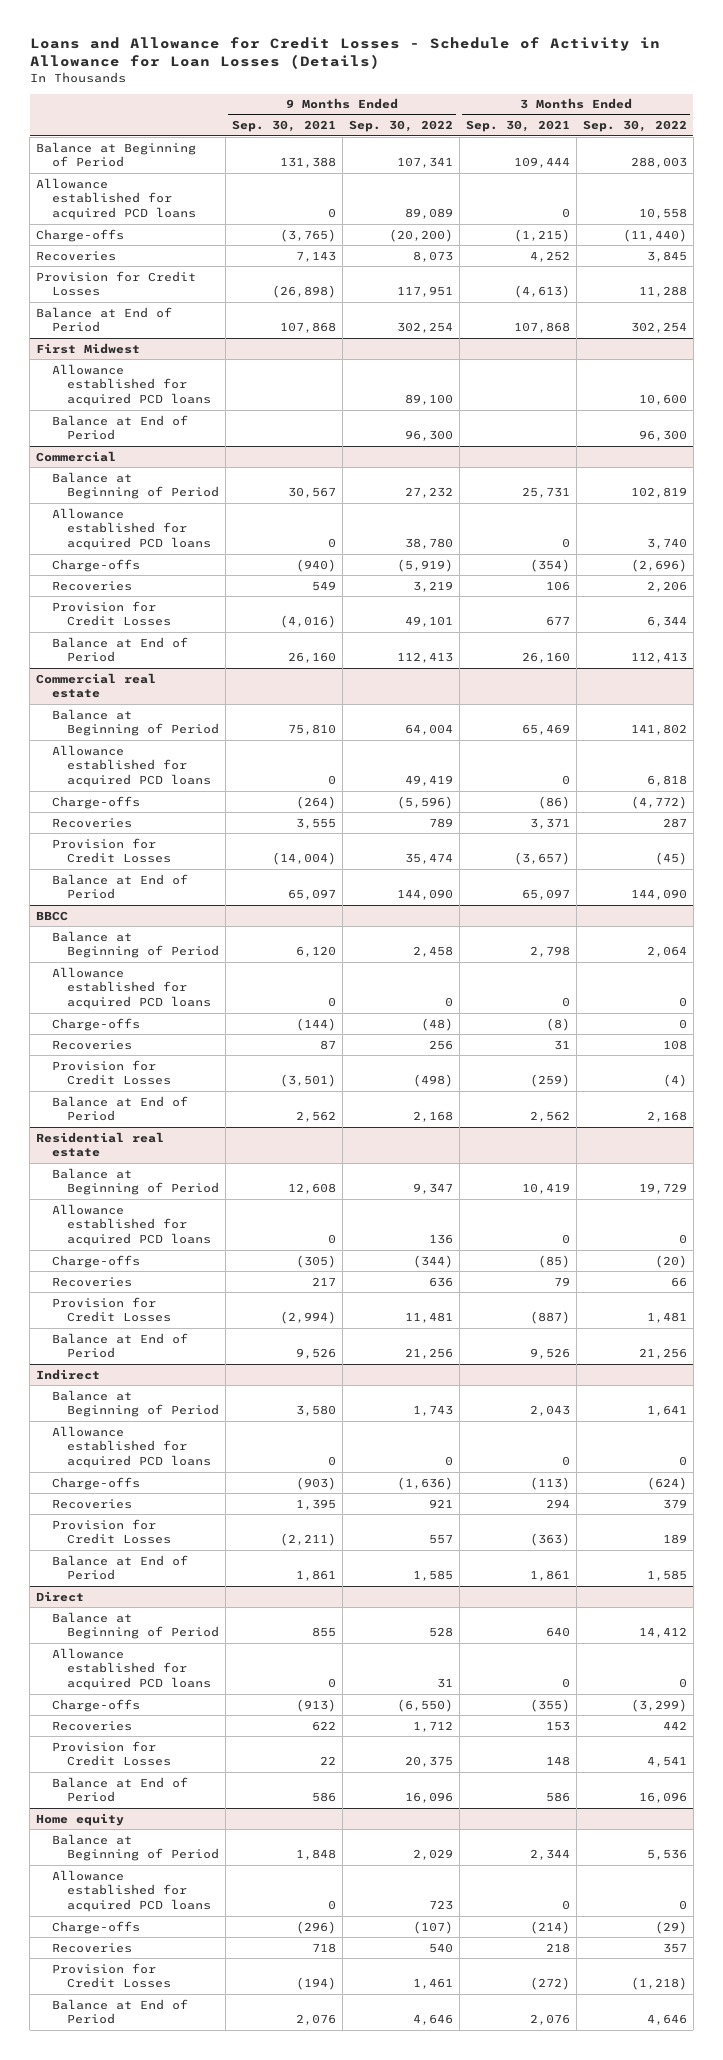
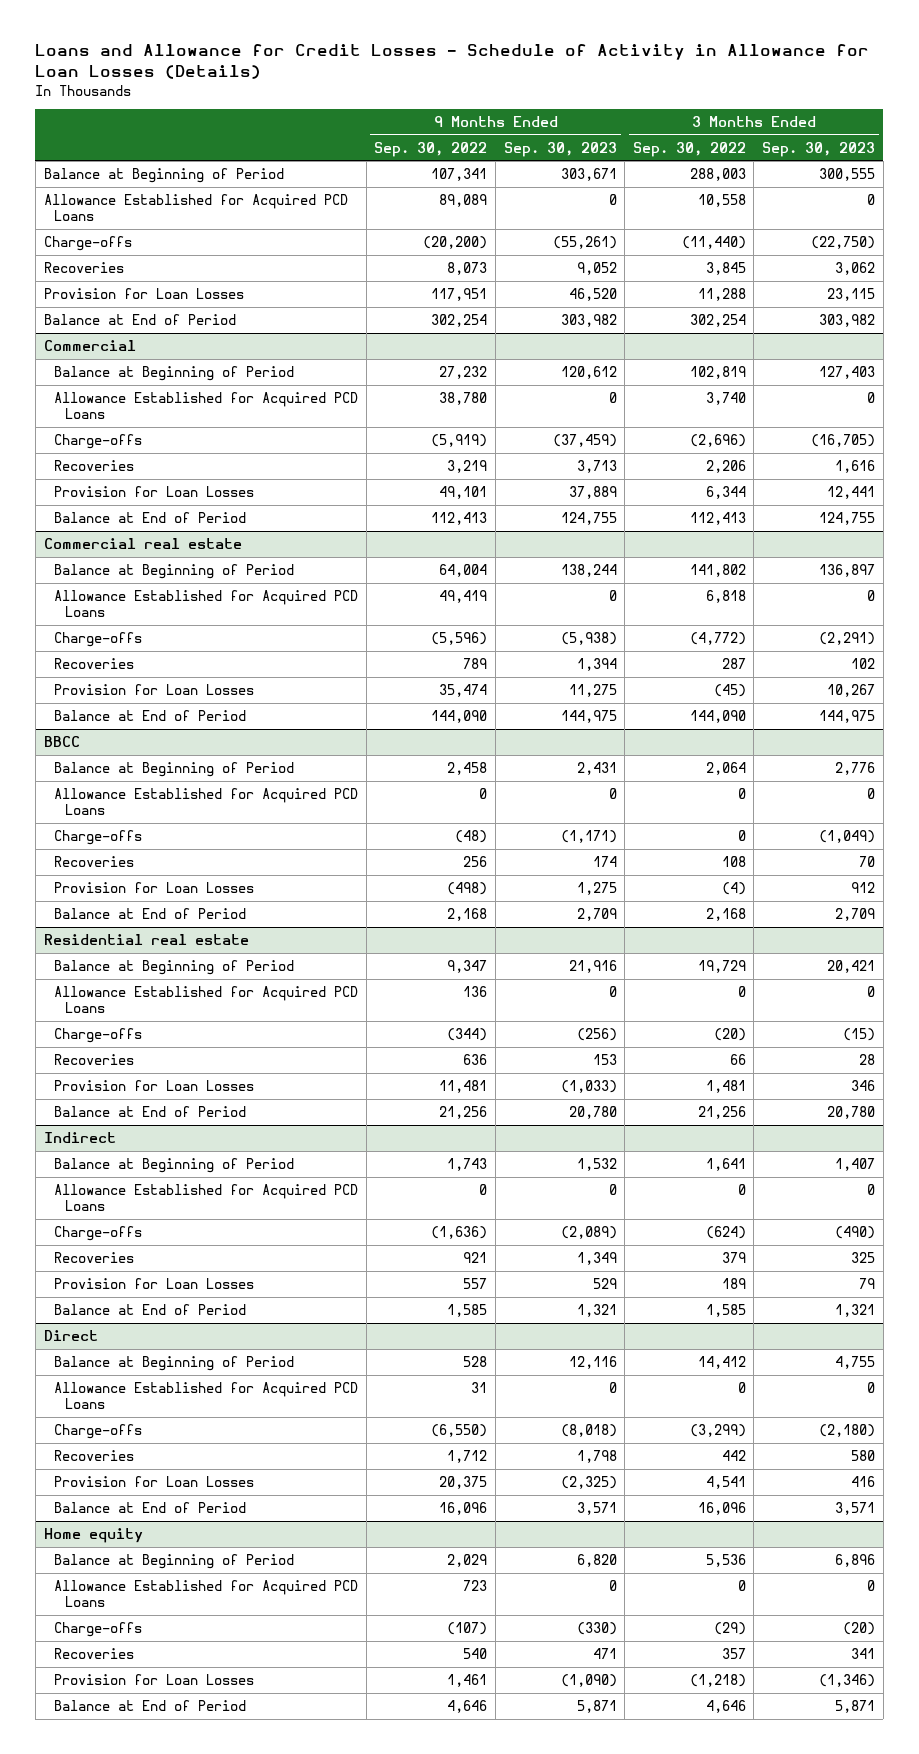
- | 9 Months Ended Sep. 30, 2021 | 9 Months Ended Sep. 30, 2022 | 3 Months Ended Sep. 30, 2021 | 3 Months Ended Sep. 30, 2022
+ | 9 Months Ended Sep. 30, 2022 | 9 Months Ended Sep. 30, 2023 | 3 Months Ended Sep. 30, 2022 | 3 Months Ended Sep. 30, 2023
- Allowance established for acquired PCD loans | 0 | 89,089 | 0 | 10,558
+ Allowance Established for Acquired PCD Loans | 89,089 | 0 | 10,558 | 0
- Provision for Credit Losses | (26,898) | 117,951 | (4,613) | 11,288
+ Provision for Loan Losses | 117,951 | 46,520 | 11,288 | 23,115
- First Midwest
- Allowance established for acquired PCD loans | | 89,100 | | 10,600
- Balance at End of Period | | 96,300 | | 96,300
@ Commercial
- Allowance established for acquired PCD loans | 0 | 38,780 | 0 | 3,740
+ Allowance Established for Acquired PCD Loans | 38,780 | 0 | 3,740 | 0
- Provision for Credit Losses | (4,016) | 49,101 | 677 | 6,344
+ Provision for Loan Losses | 49,101 | 37,889 | 6,344 | 12,441
@ Commercial real estate
- Allowance established for acquired PCD loans | 0 | 49,419 | 0 | 6,818
+ Allowance Established for Acquired PCD Loans | 49,419 | 0 | 6,818 | 0
- Provision for Credit Losses | (14,004) | 35,474 | (3,657) | (45)
+ Provision for Loan Losses | 35,474 | 11,275 | (45) | 10,267
@ BBCC
- Allowance established for acquired PCD loans | 0 | 0 | 0 | 0
+ Allowance Established for Acquired PCD Loans | 0 | 0 | 0 | 0
- Provision for Credit Losses | (3,501) | (498) | (259) | (4)
+ Provision for Loan Losses | (498) | 1,275 | (4) | 912
@ Residential real estate
- Allowance established for acquired PCD loans | 0 | 136 | 0 | 0
+ Allowance Established for Acquired PCD Loans | 136 | 0 | 0 | 0
- Provision for Credit Losses | (2,994) | 11,481 | (887) | 1,481
+ Provision for Loan Losses | 11,481 | (1,033) | 1,481 | 346
@ Indirect
- Allowance established for acquired PCD loans | 0 | 0 | 0 | 0
+ Allowance Established for Acquired PCD Loans | 0 | 0 | 0 | 0
- Provision for Credit Losses | (2,211) | 557 | (363) | 189
+ Provision for Loan Losses | 557 | 529 | 189 | 79
@ Direct
- Allowance established for acquired PCD loans | 0 | 31 | 0 | 0
+ Allowance Established for Acquired PCD Loans | 31 | 0 | 0 | 0
- Provision for Credit Losses | 22 | 20,375 | 148 | 4,541
+ Provision for Loan Losses | 20,375 | (2,325) | 4,541 | 416
@ Home equity
- Allowance established for acquired PCD loans | 0 | 723 | 0 | 0
+ Allowance Established for Acquired PCD Loans | 723 | 0 | 0 | 0
- Provision for Credit Losses | (194) | 1,461 | (272) | (1,218)
+ Provision for Loan Losses | 1,461 | (1,090) | (1,218) | (1,346)

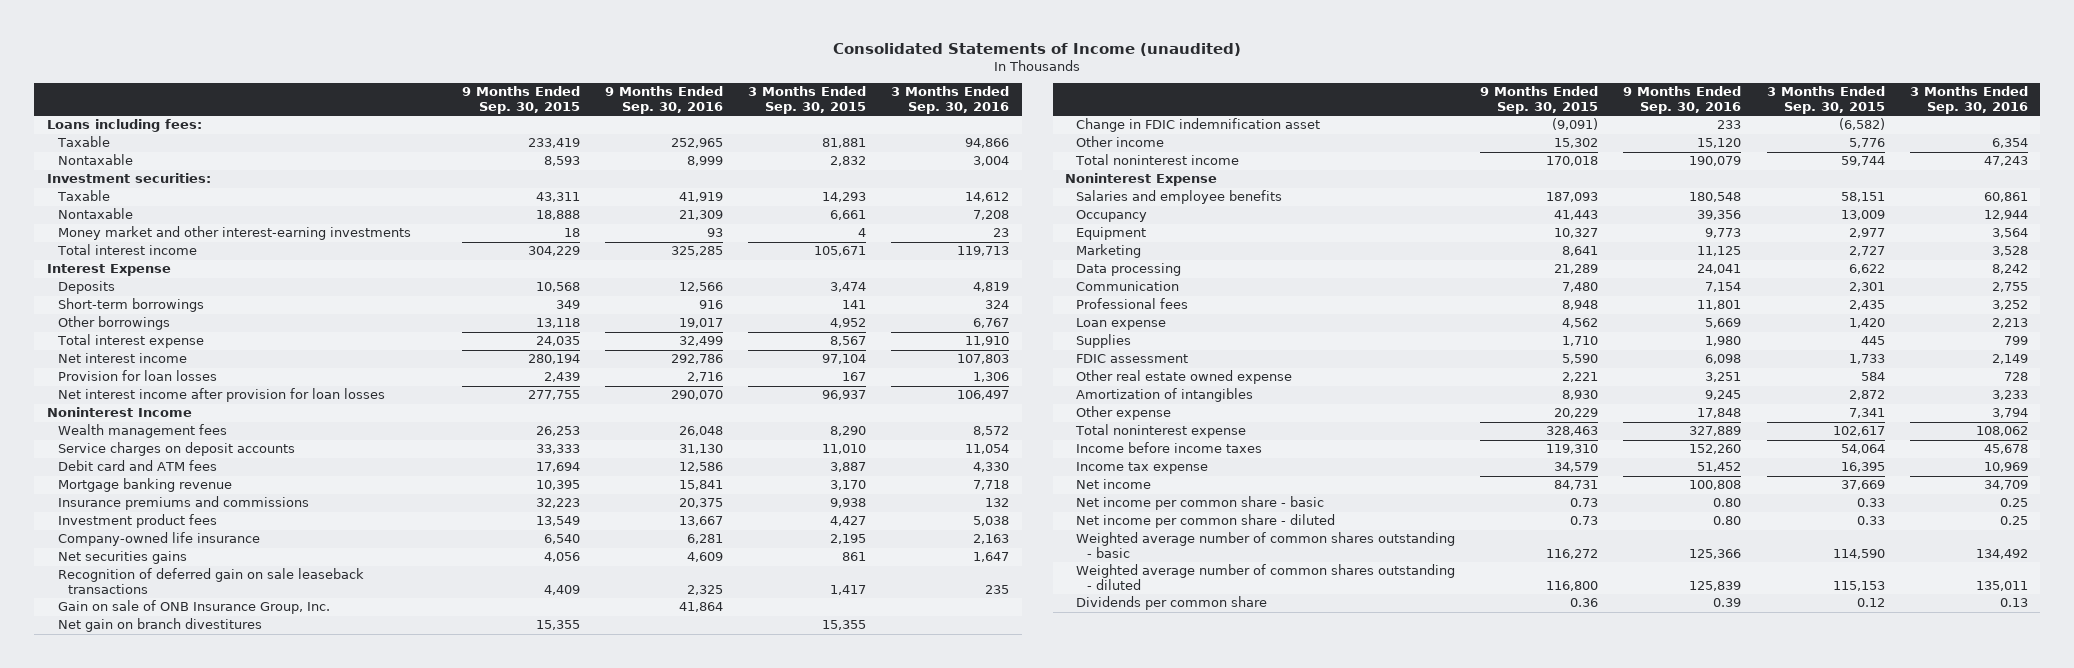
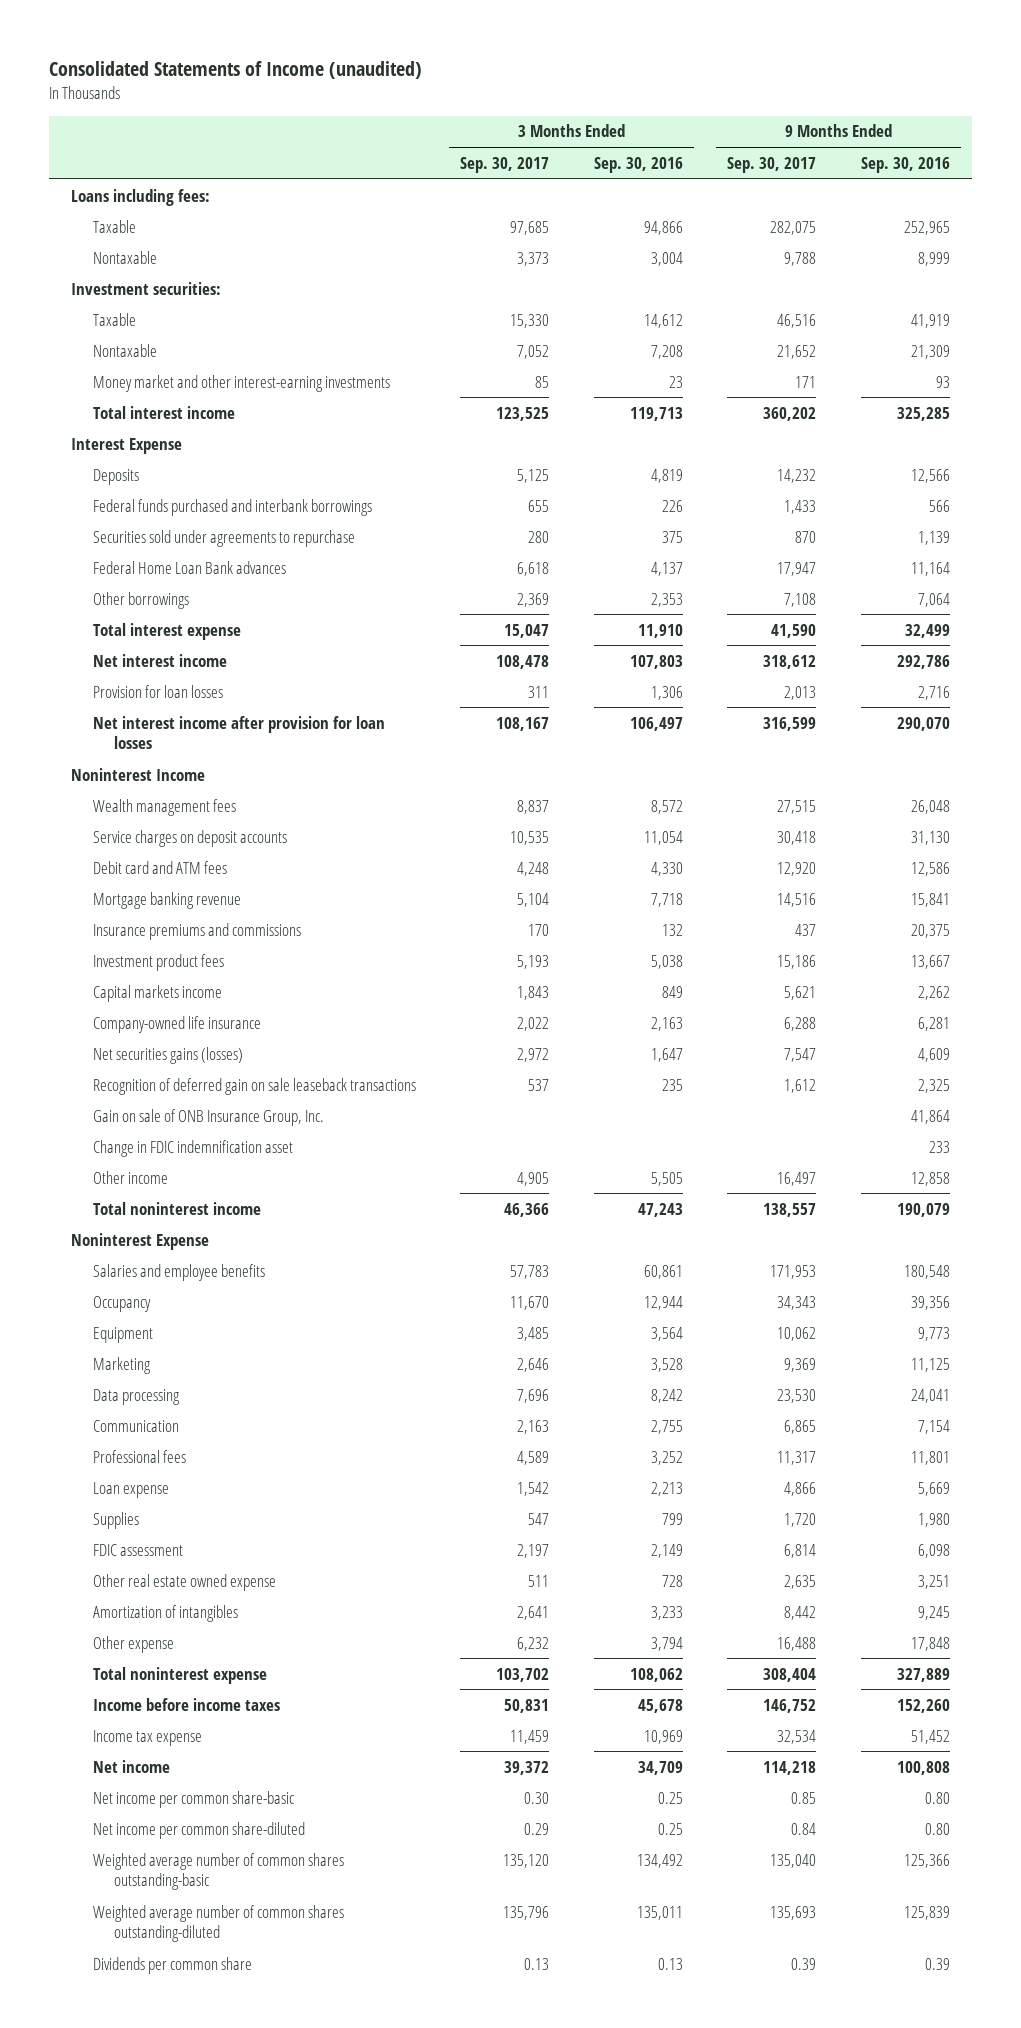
- | 9 Months Ended Sep. 30, 2015 | 9 Months Ended Sep. 30, 2016 | 3 Months Ended Sep. 30, 2015 | 3 Months Ended Sep. 30, 2016
+ | 3 Months Ended Sep. 30, 2017 | 3 Months Ended Sep. 30, 2016 | 9 Months Ended Sep. 30, 2017 | 9 Months Ended Sep. 30, 2016
- Short-term borrowings | 349 | 916 | 141 | 324
- Other borrowings | 13,118 | 19,017 | 4,952 | 6,767
+ Federal funds purchased and interbank borrowings | 655 | 226 | 1,433 | 566
+ Securities sold under agreements to repurchase | 280 | 375 | 870 | 1,139
+ Federal Home Loan Bank advances | 6,618 | 4,137 | 17,947 | 11,164
+ Other borrowings | 2,369 | 2,353 | 7,108 | 7,064
+ Capital markets income | 1,843 | 849 | 5,621 | 2,262
- Net securities gains | 4,056 | 4,609 | 861 | 1,647
+ Net securities gains (losses) | 2,972 | 1,647 | 7,547 | 4,609
- Net gain on branch divestitures | 15,355 | | 15,355 |
- Other income | 15,302 | 15,120 | 5,776 | 6,354
+ Other income | 4,905 | 5,505 | 16,497 | 12,858
- Net income per common share - basic | 0.73 | 0.80 | 0.33 | 0.25
- Net income per common share - diluted | 0.73 | 0.80 | 0.33 | 0.25
- Weighted average number of common shares outstanding - basic | 116,272 | 125,366 | 114,590 | 134,492
- Weighted average number of common shares outstanding - diluted | 116,800 | 125,839 | 115,153 | 135,011
+ Net income per common share-basic | 0.30 | 0.25 | 0.85 | 0.80
+ Net income per common share-diluted | 0.29 | 0.25 | 0.84 | 0.80
+ Weighted average number of common shares outstanding-basic | 135,120 | 134,492 | 135,040 | 125,366
+ Weighted average number of common shares outstanding-diluted | 135,796 | 135,011 | 135,693 | 125,839

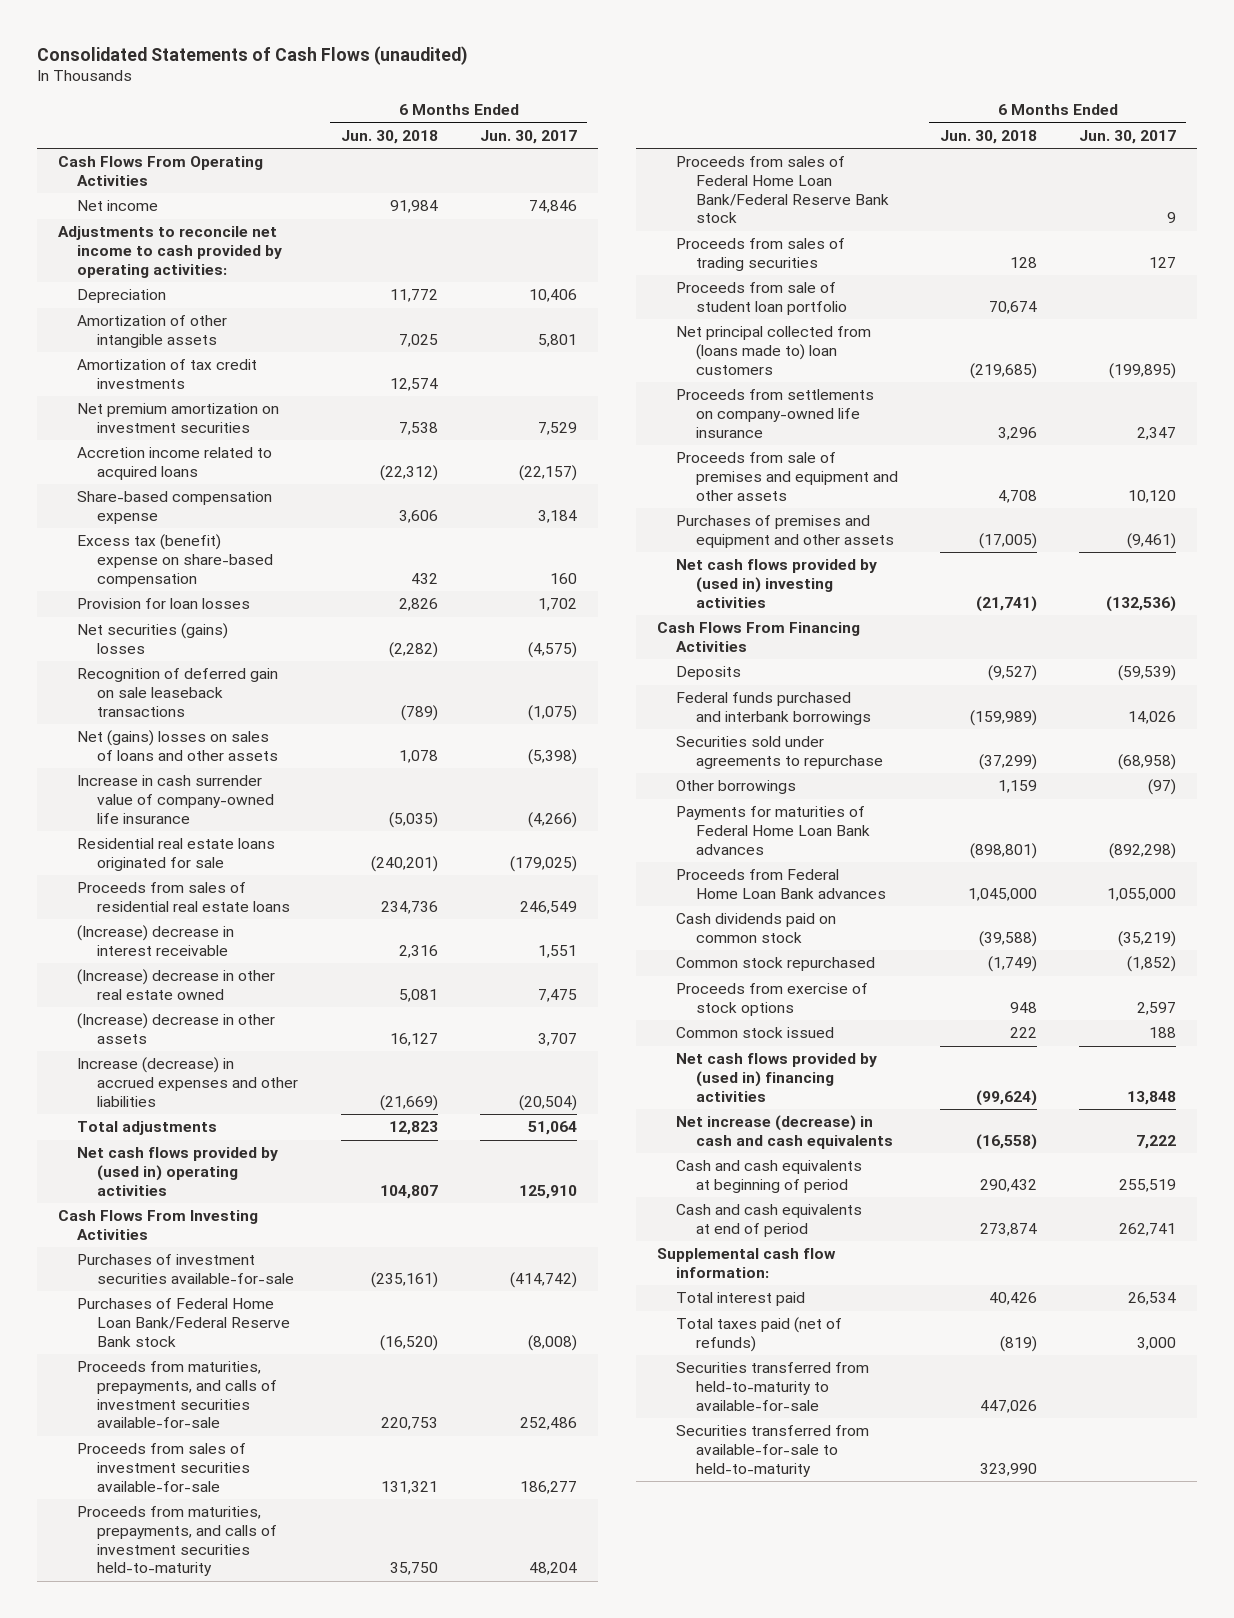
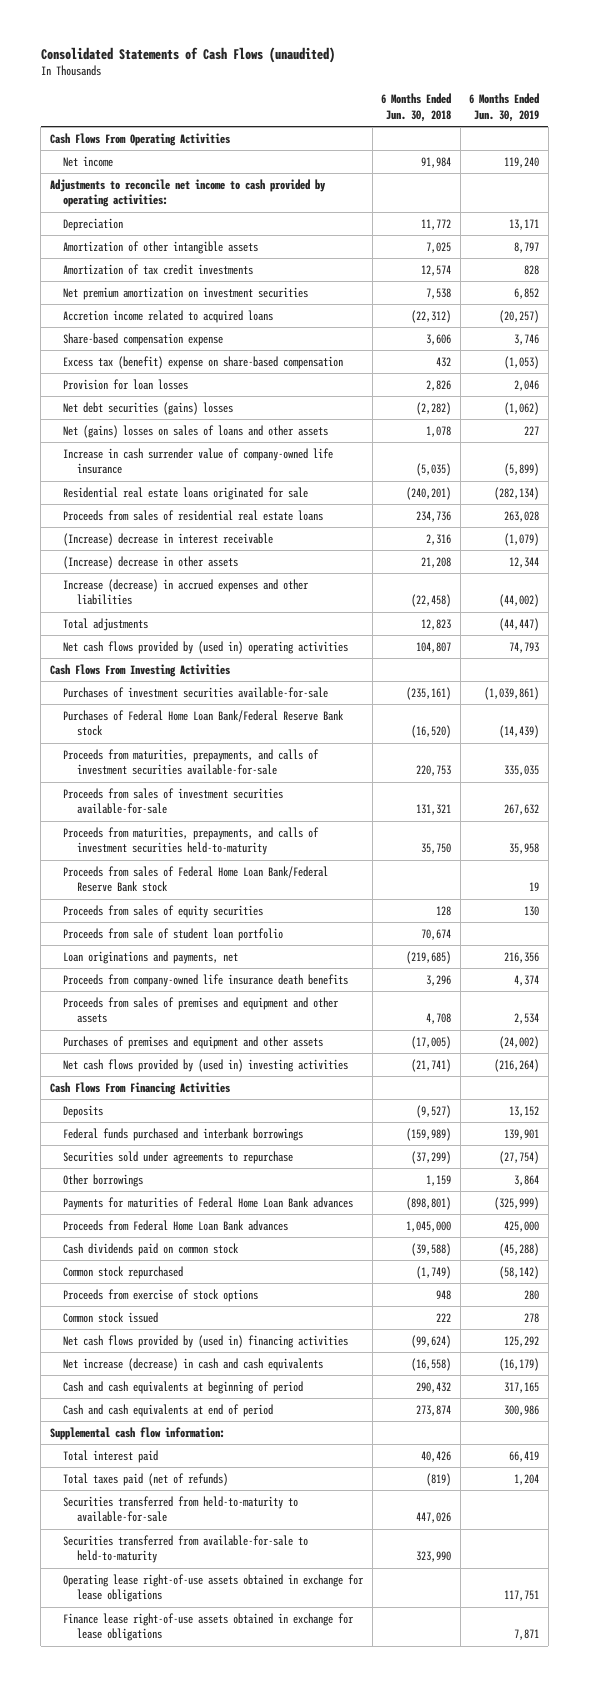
- | 6 Months Ended Jun. 30, 2018 | 6 Months Ended Jun. 30, 2017
+ | 6 Months Ended Jun. 30, 2018 | 6 Months Ended Jun. 30, 2019
- Net securities (gains) losses | (2,282) | (4,575)
- Recognition of deferred gain on sale leaseback transactions | (789) | (1,075)
+ Net debt securities (gains) losses | (2,282) | (1,062)
- (Increase) decrease in other real estate owned | 5,081 | 7,475
- (Increase) decrease in other assets | 16,127 | 3,707
- Increase (decrease) in accrued expenses and other liabilities | (21,669) | (20,504)
+ (Increase) decrease in other assets | 21,208 | 12,344
+ Increase (decrease) in accrued expenses and other liabilities | (22,458) | (44,002)
- Proceeds from sales of trading securities | 128 | 127
+ Proceeds from sales of equity securities | 128 | 130
- Net principal collected from (loans made to) loan customers | (219,685) | (199,895)
- Proceeds from settlements on company-owned life insurance | 3,296 | 2,347
- Proceeds from sale of premises and equipment and other assets | 4,708 | 10,120
+ Loan originations and payments, net | (219,685) | 216,356
+ Proceeds from company-owned life insurance death benefits | 3,296 | 4,374
+ Proceeds from sales of premises and equipment and other assets | 4,708 | 2,534
+ Operating lease right-of-use assets obtained in exchange for lease obligations | | 117,751
+ Finance lease right-of-use assets obtained in exchange for lease obligations | | 7,871

